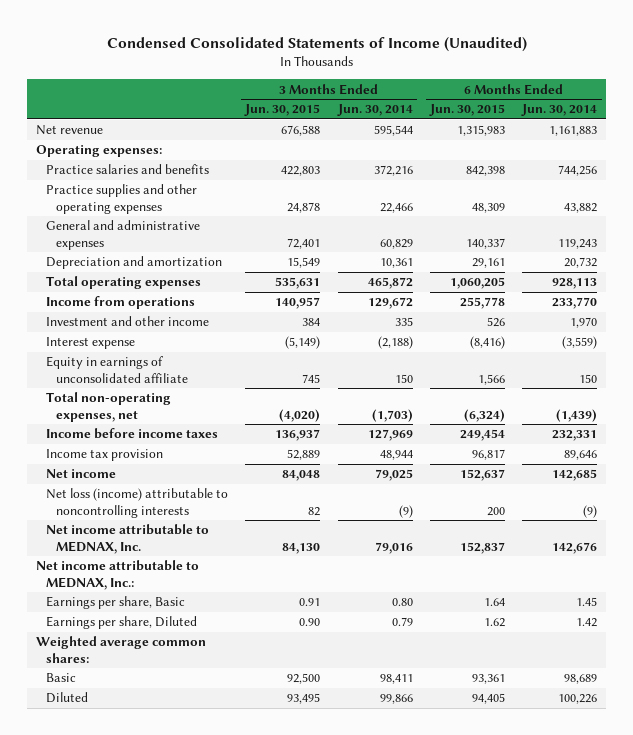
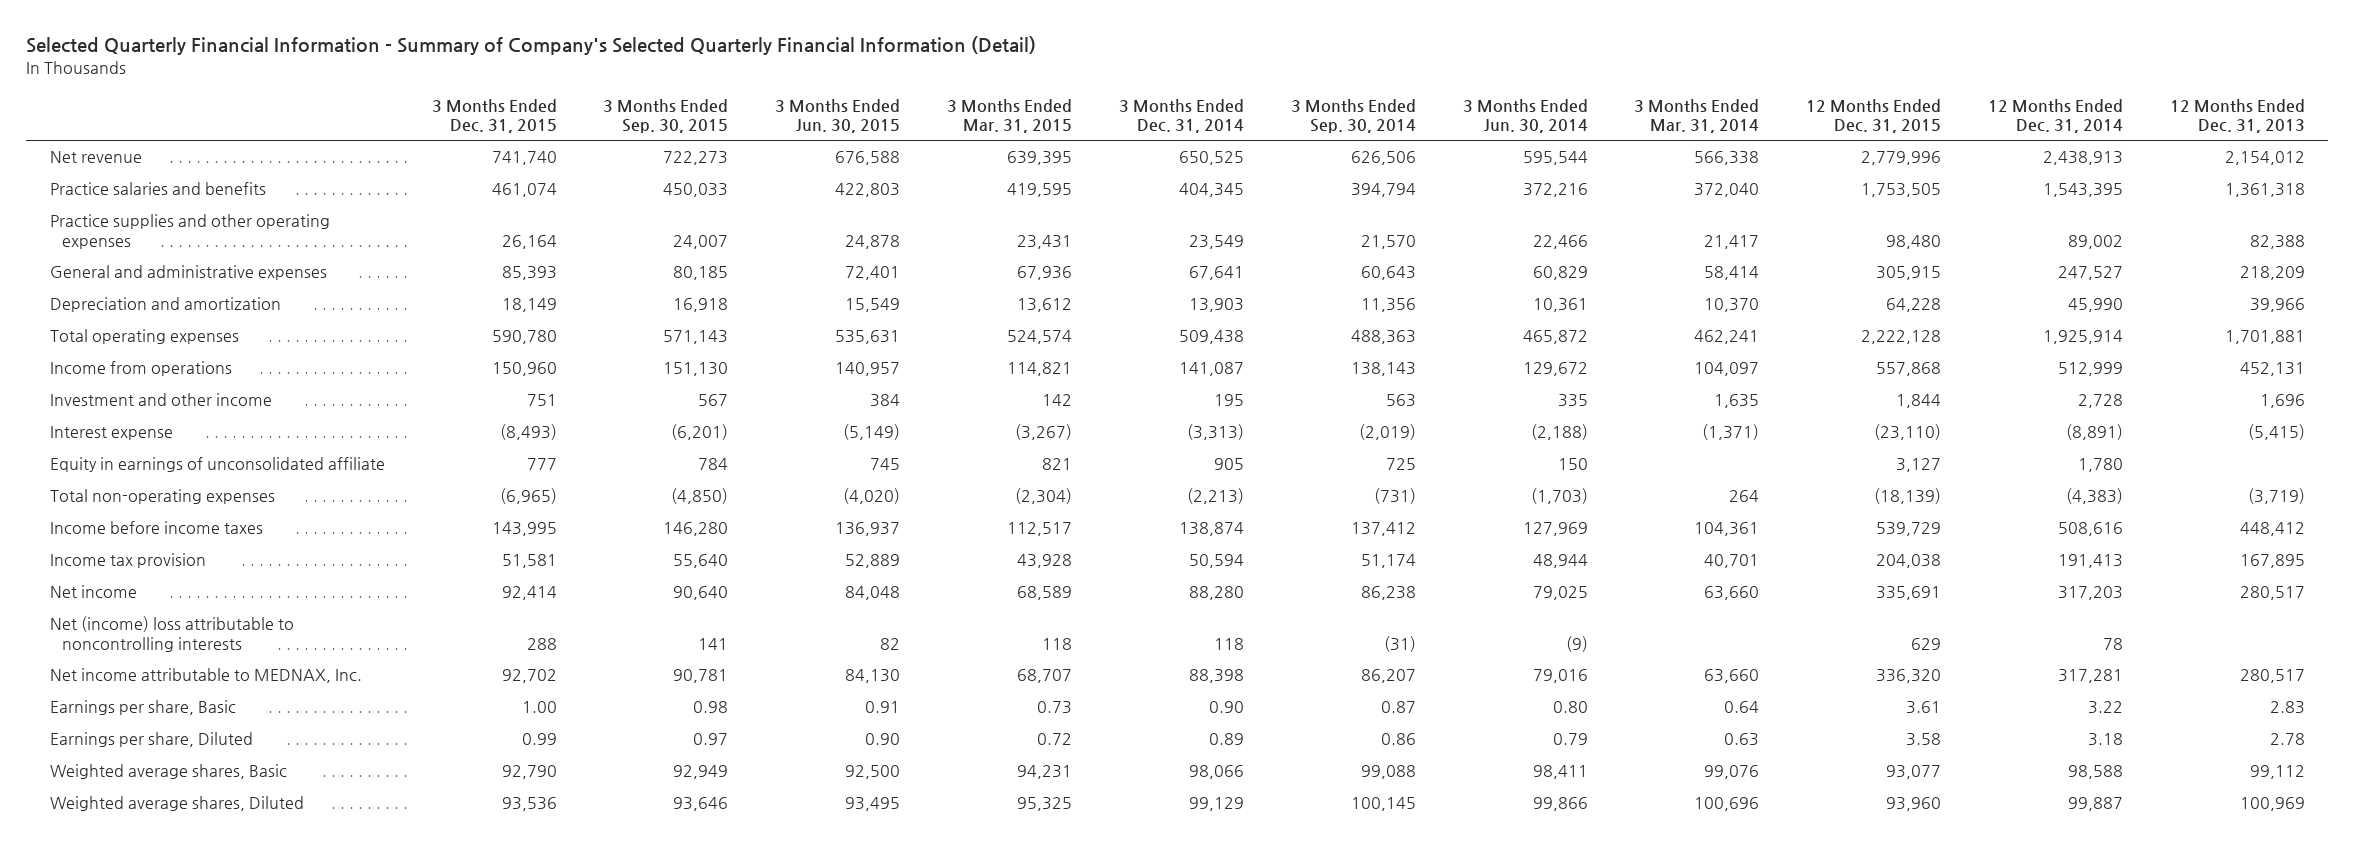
- Condensed Consolidated Statements of Income (Unaudited)
+ Selected Quarterly Financial Information - Summary of Company's Selected Quarterly Financial Information (Detail)
- | 3 Months Ended Jun. 30, 2015 | 3 Months Ended Jun. 30, 2014 | 6 Months Ended Jun. 30, 2015 | 6 Months Ended Jun. 30, 2014
+ | 3 Months Ended Dec. 31, 2015 | 3 Months Ended Sep. 30, 2015 | 3 Months Ended Jun. 30, 2015 | 3 Months Ended Mar. 31, 2015 | 3 Months Ended Dec. 31, 2014 | 3 Months Ended Sep. 30, 2014 | 3 Months Ended Jun. 30, 2014 | 3 Months Ended Mar. 31, 2014 | 12 Months Ended Dec. 31, 2015 | 12 Months Ended Dec. 31, 2014 | 12 Months Ended Dec. 31, 2013
- Operating expenses:
- Total non-operating expenses, net | (4,020) | (1,703) | (6,324) | (1,439)
+ Total non-operating expenses | (6,965) | (4,850) | (4,020) | (2,304) | (2,213) | (731) | (1,703) | 264 | (18,139) | (4,383) | (3,719)
- Net loss (income) attributable to noncontrolling interests | 82 | (9) | 200 | (9)
+ Net (income) loss attributable to noncontrolling interests | 288 | 141 | 82 | 118 | 118 | (31) | (9) | | 629 | 78 |
- Net income attributable to MEDNAX, Inc.:
- Weighted average common shares:
- Basic | 92,500 | 98,411 | 93,361 | 98,689
- Diluted | 93,495 | 99,866 | 94,405 | 100,226
+ Weighted average shares, Basic | 92,790 | 92,949 | 92,500 | 94,231 | 98,066 | 99,088 | 98,411 | 99,076 | 93,077 | 98,588 | 99,112
+ Weighted average shares, Diluted | 93,536 | 93,646 | 93,495 | 95,325 | 99,129 | 100,145 | 99,866 | 100,696 | 93,960 | 99,887 | 100,969

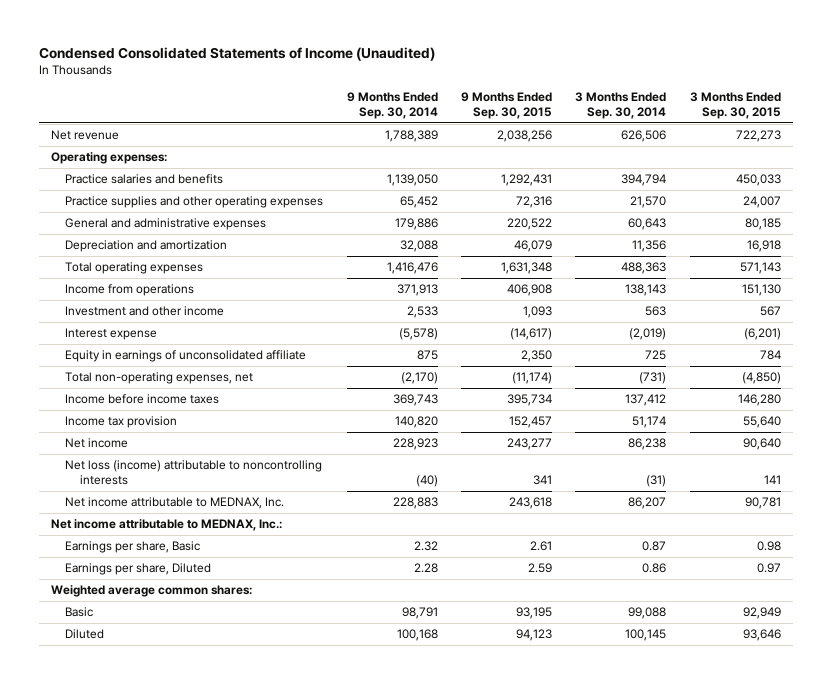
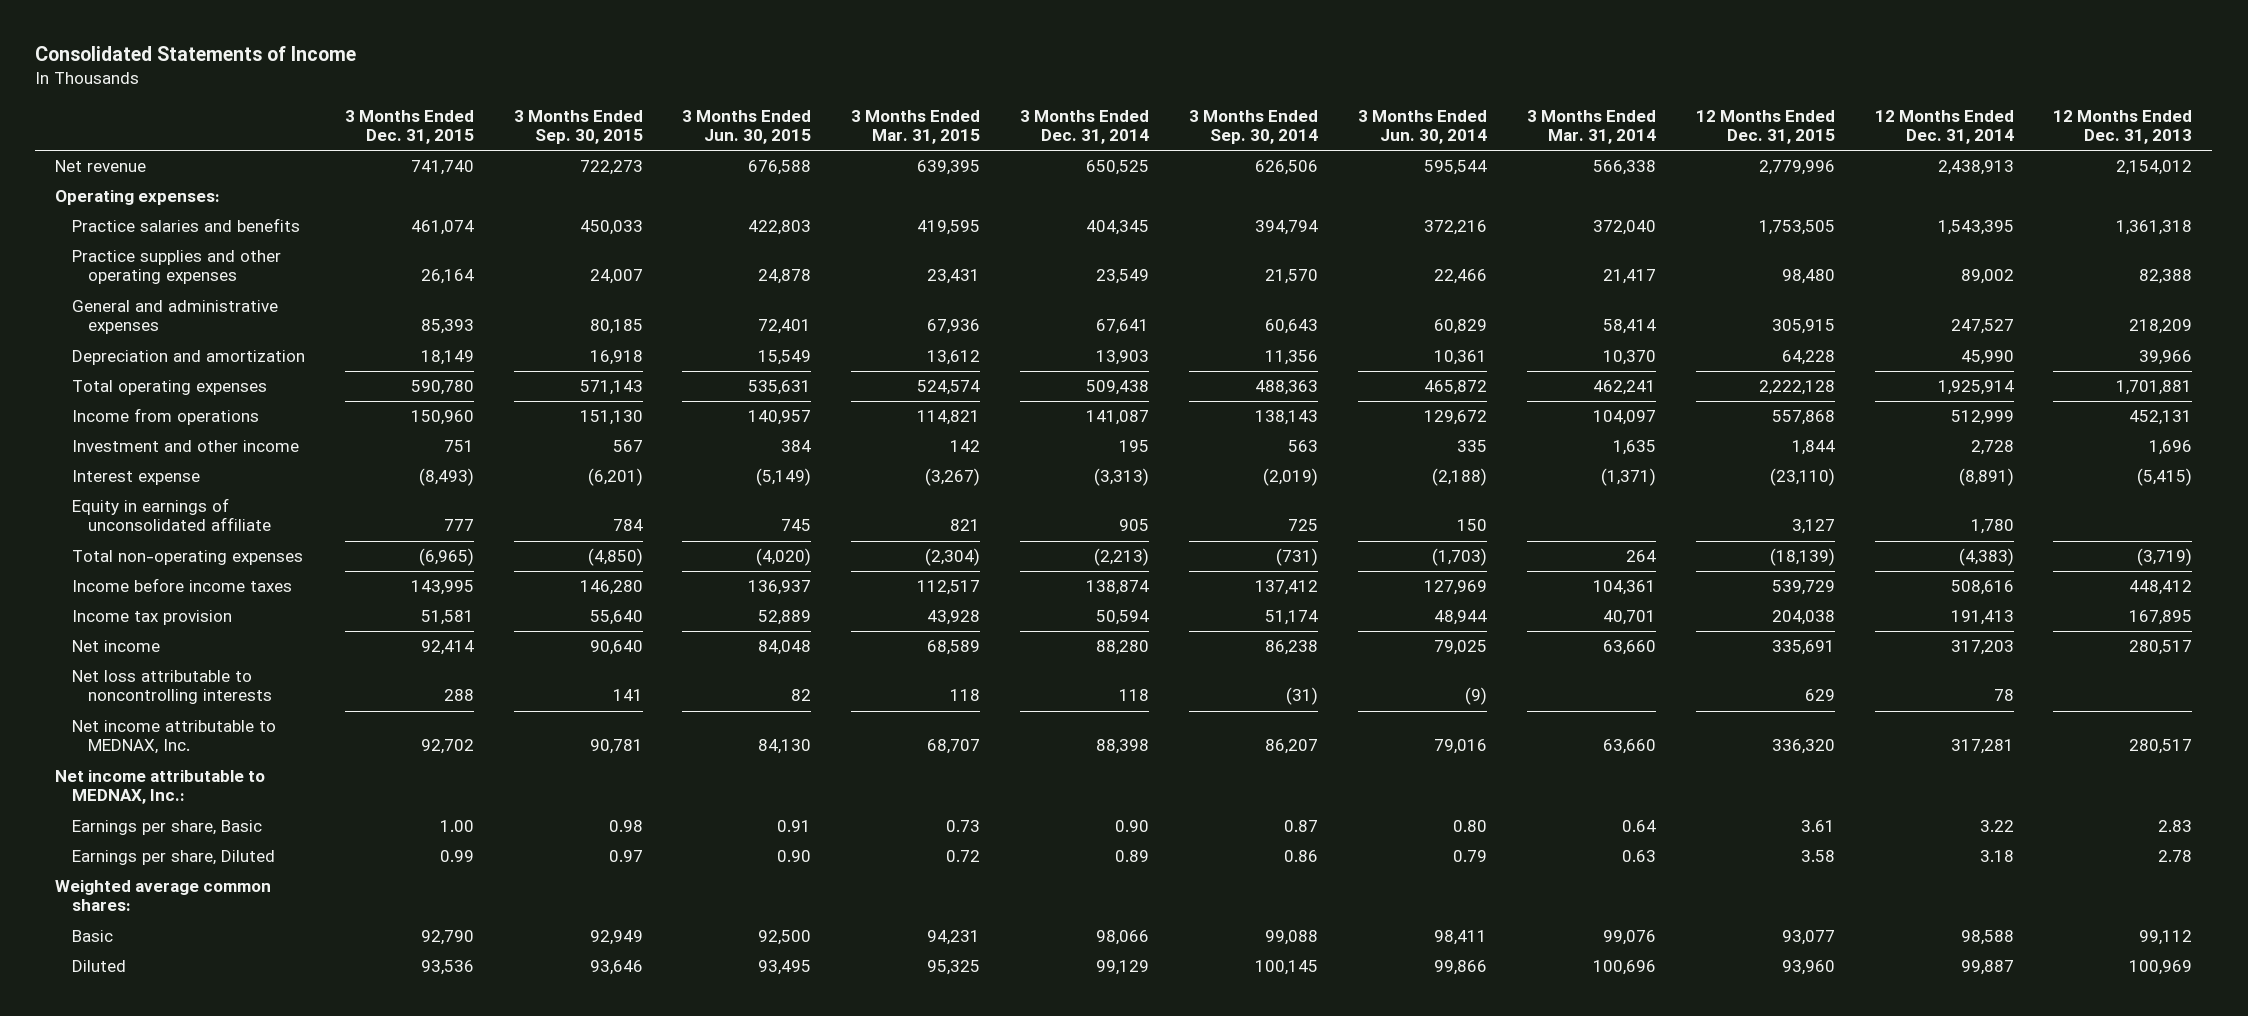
- Condensed Consolidated Statements of Income (Unaudited)
+ Consolidated Statements of Income
- | 9 Months Ended Sep. 30, 2014 | 9 Months Ended Sep. 30, 2015 | 3 Months Ended Sep. 30, 2014 | 3 Months Ended Sep. 30, 2015
+ | 3 Months Ended Dec. 31, 2015 | 3 Months Ended Sep. 30, 2015 | 3 Months Ended Jun. 30, 2015 | 3 Months Ended Mar. 31, 2015 | 3 Months Ended Dec. 31, 2014 | 3 Months Ended Sep. 30, 2014 | 3 Months Ended Jun. 30, 2014 | 3 Months Ended Mar. 31, 2014 | 12 Months Ended Dec. 31, 2015 | 12 Months Ended Dec. 31, 2014 | 12 Months Ended Dec. 31, 2013
- Total non-operating expenses, net | (2,170) | (11,174) | (731) | (4,850)
+ Total non-operating expenses | (6,965) | (4,850) | (4,020) | (2,304) | (2,213) | (731) | (1,703) | 264 | (18,139) | (4,383) | (3,719)
- Net loss (income) attributable to noncontrolling interests | (40) | 341 | (31) | 141
+ Net loss attributable to noncontrolling interests | 288 | 141 | 82 | 118 | 118 | (31) | (9) | | 629 | 78 |

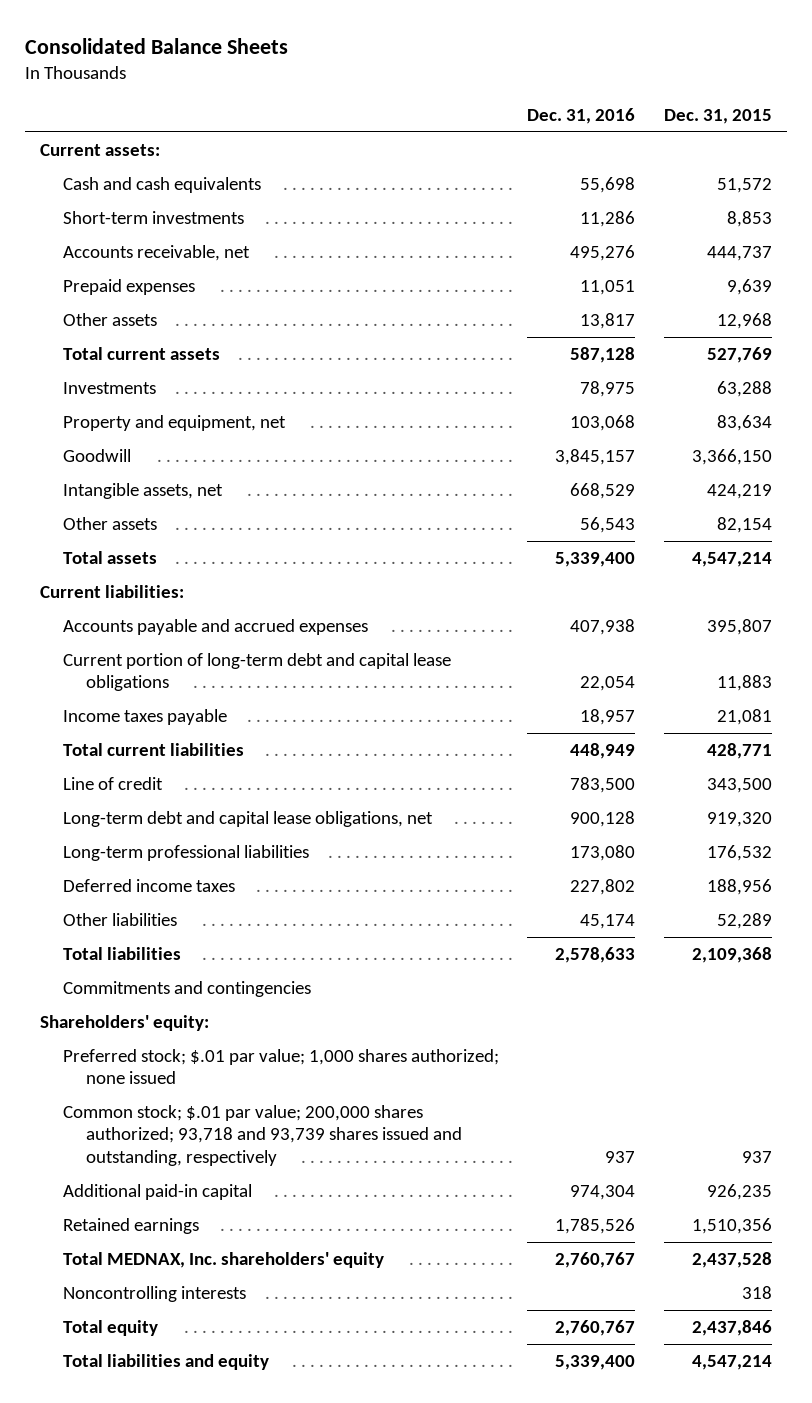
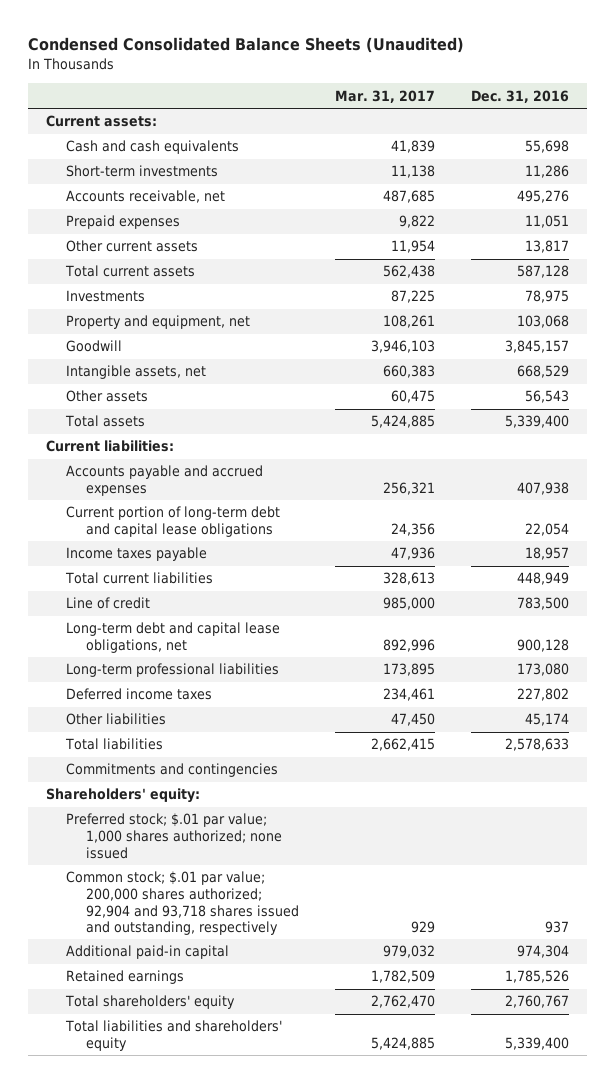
- Consolidated Balance Sheets
+ Condensed Consolidated Balance Sheets (Unaudited)
- | Dec. 31, 2016 | Dec. 31, 2015
+ | Mar. 31, 2017 | Dec. 31, 2016
- Other assets | 13,817 | 12,968
+ Other current assets | 11,954 | 13,817
- Common stock; $.01 par value; 200,000 shares authorized; 93,718 and 93,739 shares issued and outstanding, respectively | 937 | 937
+ Common stock; $.01 par value; 200,000 shares authorized; 92,904 and 93,718 shares issued and outstanding, respectively | 929 | 937
- Total MEDNAX, Inc. shareholders' equity | 2,760,767 | 2,437,528
- Noncontrolling interests | | 318
- Total equity | 2,760,767 | 2,437,846
- Total liabilities and equity | 5,339,400 | 4,547,214
+ Total shareholders' equity | 2,762,470 | 2,760,767
+ Total liabilities and shareholders' equity | 5,424,885 | 5,339,400

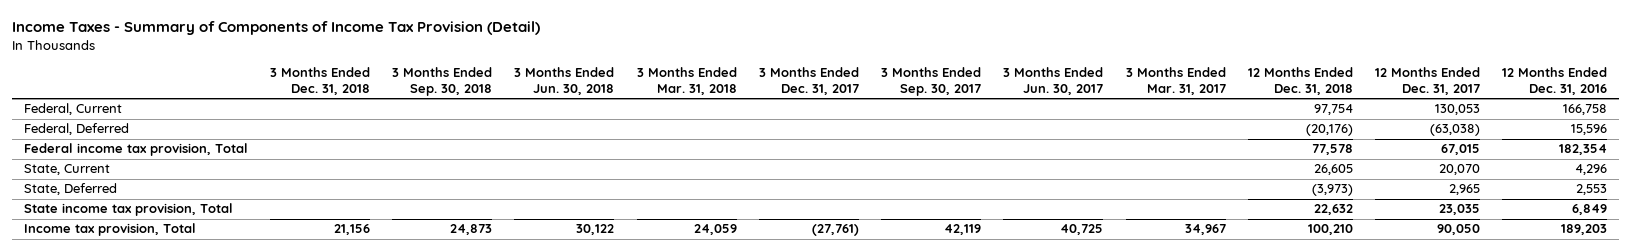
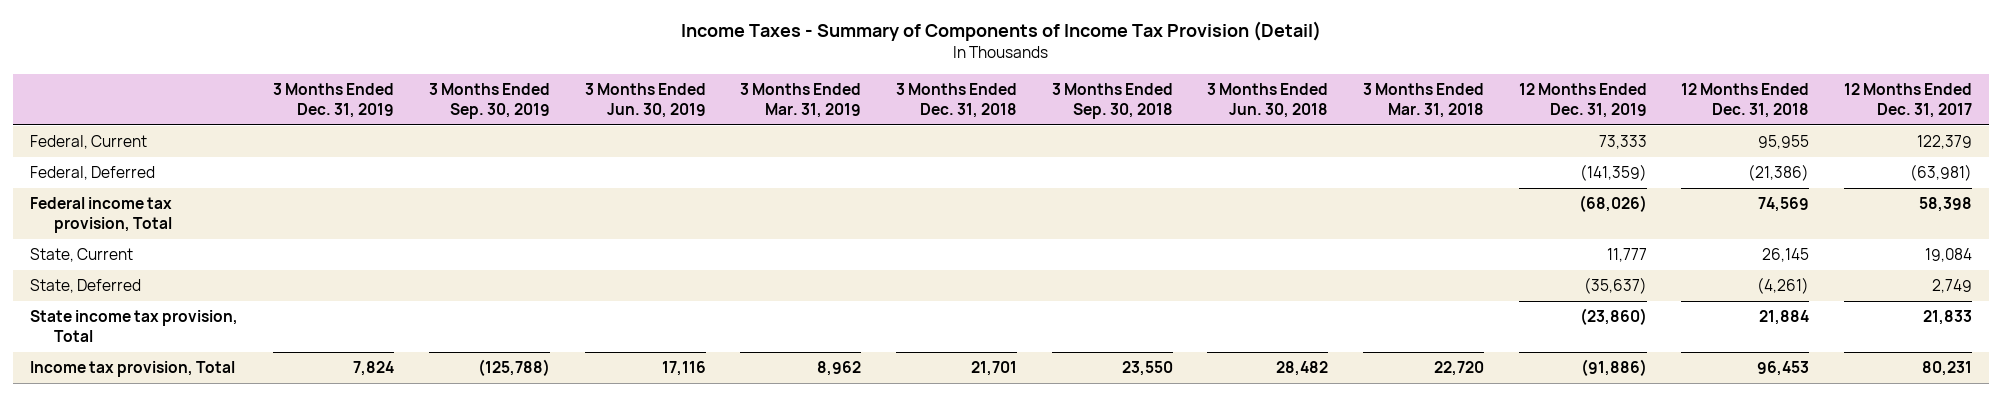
- | 3 Months Ended Dec. 31, 2018 | 3 Months Ended Sep. 30, 2018 | 3 Months Ended Jun. 30, 2018 | 3 Months Ended Mar. 31, 2018 | 3 Months Ended Dec. 31, 2017 | 3 Months Ended Sep. 30, 2017 | 3 Months Ended Jun. 30, 2017 | 3 Months Ended Mar. 31, 2017 | 12 Months Ended Dec. 31, 2018 | 12 Months Ended Dec. 31, 2017 | 12 Months Ended Dec. 31, 2016
+ | 3 Months Ended Dec. 31, 2019 | 3 Months Ended Sep. 30, 2019 | 3 Months Ended Jun. 30, 2019 | 3 Months Ended Mar. 31, 2019 | 3 Months Ended Dec. 31, 2018 | 3 Months Ended Sep. 30, 2018 | 3 Months Ended Jun. 30, 2018 | 3 Months Ended Mar. 31, 2018 | 12 Months Ended Dec. 31, 2019 | 12 Months Ended Dec. 31, 2018 | 12 Months Ended Dec. 31, 2017
- Federal, Current | | | | | | | | | 97,754 | 130,053 | 166,758
- Federal, Deferred | | | | | | | | | (20,176) | (63,038) | 15,596
- Federal income tax provision, Total | | | | | | | | | 77,578 | 67,015 | 182,354
- State, Current | | | | | | | | | 26,605 | 20,070 | 4,296
- State, Deferred | | | | | | | | | (3,973) | 2,965 | 2,553
- State income tax provision, Total | | | | | | | | | 22,632 | 23,035 | 6,849
- Income tax provision, Total | 21,156 | 24,873 | 30,122 | 24,059 | (27,761) | 42,119 | 40,725 | 34,967 | 100,210 | 90,050 | 189,203
+ Federal, Current | | | | | | | | | 73,333 | 95,955 | 122,379
+ Federal, Deferred | | | | | | | | | (141,359) | (21,386) | (63,981)
+ Federal income tax provision, Total | | | | | | | | | (68,026) | 74,569 | 58,398
+ State, Current | | | | | | | | | 11,777 | 26,145 | 19,084
+ State, Deferred | | | | | | | | | (35,637) | (4,261) | 2,749
+ State income tax provision, Total | | | | | | | | | (23,860) | 21,884 | 21,833
+ Income tax provision, Total | 7,824 | (125,788) | 17,116 | 8,962 | 21,701 | 23,550 | 28,482 | 22,720 | (91,886) | 96,453 | 80,231

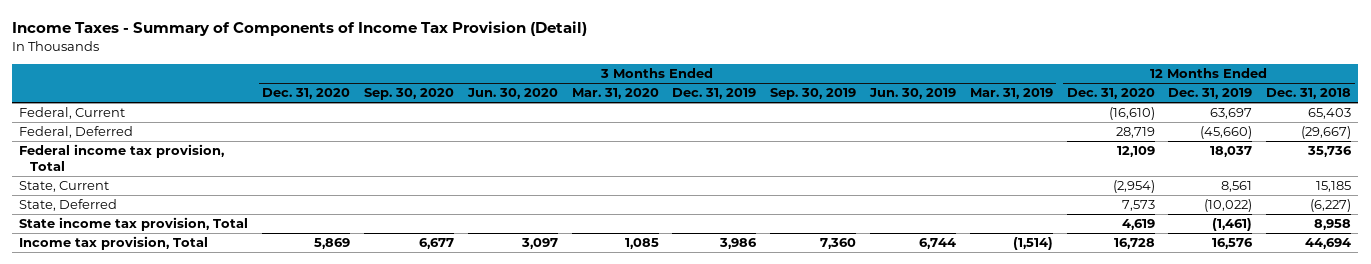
- | 3 Months Ended Dec. 31, 2019 | 3 Months Ended Sep. 30, 2019 | 3 Months Ended Jun. 30, 2019 | 3 Months Ended Mar. 31, 2019 | 3 Months Ended Dec. 31, 2018 | 3 Months Ended Sep. 30, 2018 | 3 Months Ended Jun. 30, 2018 | 3 Months Ended Mar. 31, 2018 | 12 Months Ended Dec. 31, 2019 | 12 Months Ended Dec. 31, 2018 | 12 Months Ended Dec. 31, 2017
+ | 3 Months Ended Dec. 31, 2020 | 3 Months Ended Sep. 30, 2020 | 3 Months Ended Jun. 30, 2020 | 3 Months Ended Mar. 31, 2020 | 3 Months Ended Dec. 31, 2019 | 3 Months Ended Sep. 30, 2019 | 3 Months Ended Jun. 30, 2019 | 3 Months Ended Mar. 31, 2019 | 12 Months Ended Dec. 31, 2020 | 12 Months Ended Dec. 31, 2019 | 12 Months Ended Dec. 31, 2018
- Federal, Current | | | | | | | | | 73,333 | 95,955 | 122,379
- Federal, Deferred | | | | | | | | | (141,359) | (21,386) | (63,981)
- Federal income tax provision, Total | | | | | | | | | (68,026) | 74,569 | 58,398
- State, Current | | | | | | | | | 11,777 | 26,145 | 19,084
- State, Deferred | | | | | | | | | (35,637) | (4,261) | 2,749
- State income tax provision, Total | | | | | | | | | (23,860) | 21,884 | 21,833
- Income tax provision, Total | 7,824 | (125,788) | 17,116 | 8,962 | 21,701 | 23,550 | 28,482 | 22,720 | (91,886) | 96,453 | 80,231
+ Federal, Current | | | | | | | | | (16,610) | 63,697 | 65,403
+ Federal, Deferred | | | | | | | | | 28,719 | (45,660) | (29,667)
+ Federal income tax provision, Total | | | | | | | | | 12,109 | 18,037 | 35,736
+ State, Current | | | | | | | | | (2,954) | 8,561 | 15,185
+ State, Deferred | | | | | | | | | 7,573 | (10,022) | (6,227)
+ State income tax provision, Total | | | | | | | | | 4,619 | (1,461) | 8,958
+ Income tax provision, Total | 5,869 | 6,677 | 3,097 | 1,085 | 3,986 | 7,360 | 6,744 | (1,514) | 16,728 | 16,576 | 44,694

